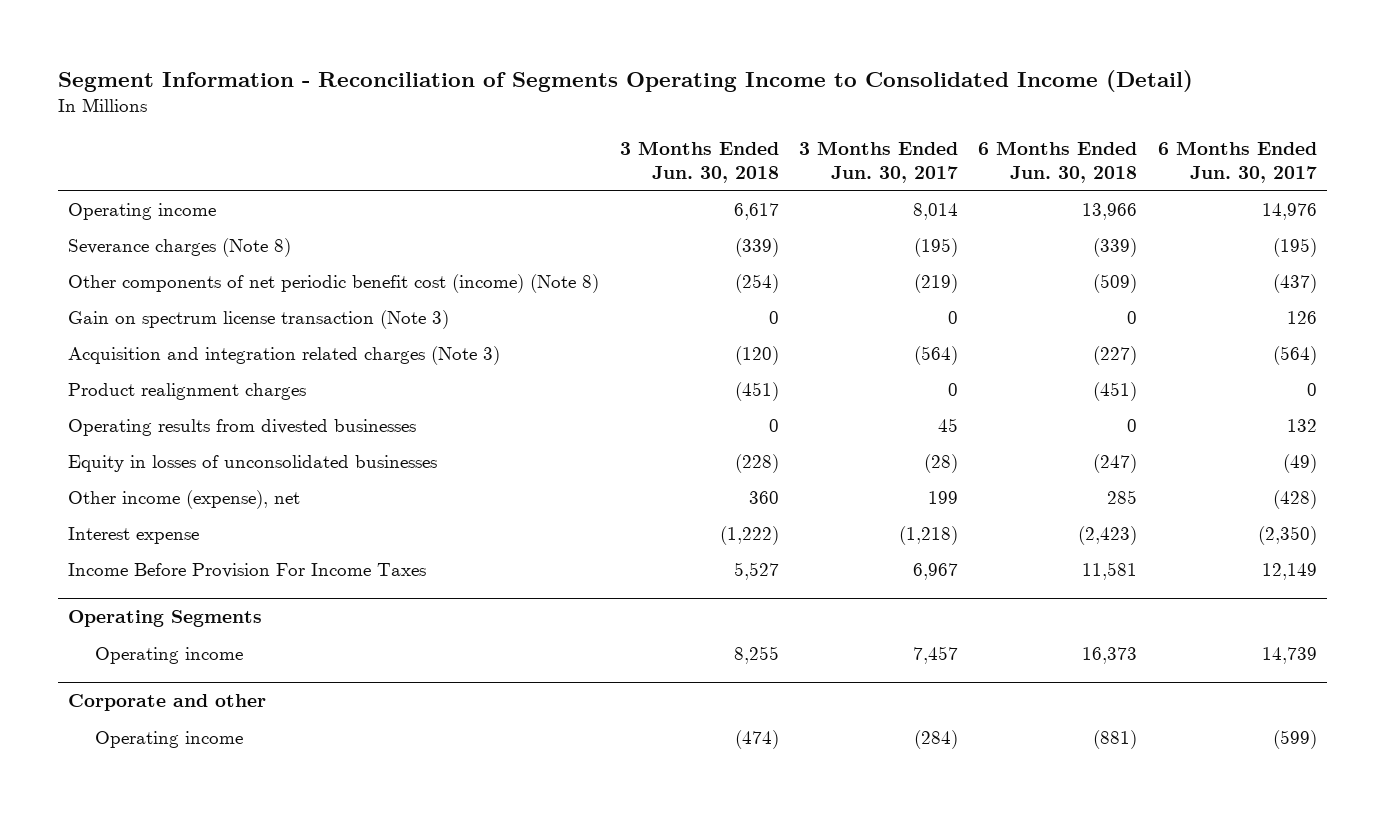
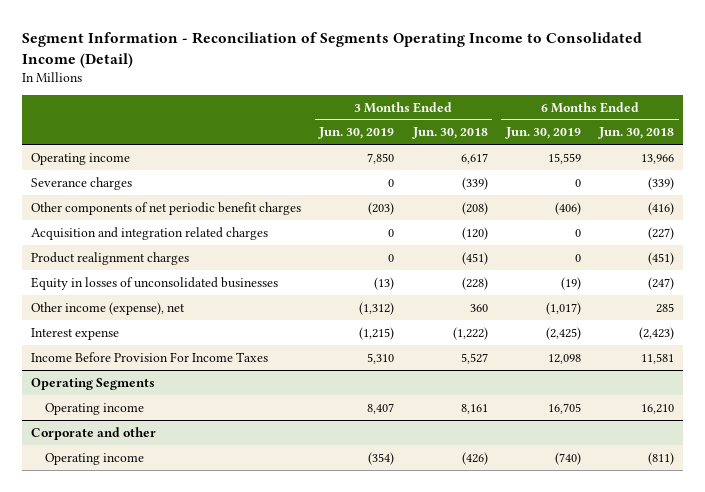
- | 3 Months Ended Jun. 30, 2018 | 3 Months Ended Jun. 30, 2017 | 6 Months Ended Jun. 30, 2018 | 6 Months Ended Jun. 30, 2017
+ | 3 Months Ended Jun. 30, 2019 | 3 Months Ended Jun. 30, 2018 | 6 Months Ended Jun. 30, 2019 | 6 Months Ended Jun. 30, 2018
- Severance charges (Note 8) | (339) | (195) | (339) | (195)
- Other components of net periodic benefit cost (income) (Note 8) | (254) | (219) | (509) | (437)
- Gain on spectrum license transaction (Note 3) | 0 | 0 | 0 | 126
- Acquisition and integration related charges (Note 3) | (120) | (564) | (227) | (564)
+ Severance charges | 0 | (339) | 0 | (339)
+ Other components of net periodic benefit charges | (203) | (208) | (406) | (416)
+ Acquisition and integration related charges | 0 | (120) | 0 | (227)
- Operating results from divested businesses | 0 | 45 | 0 | 132
@ Operating Segments
- Operating income | 8,255 | 7,457 | 16,373 | 14,739
+ Operating income | 8,407 | 8,161 | 16,705 | 16,210
@ Corporate and other
- Operating income | (474) | (284) | (881) | (599)
+ Operating income | (354) | (426) | (740) | (811)

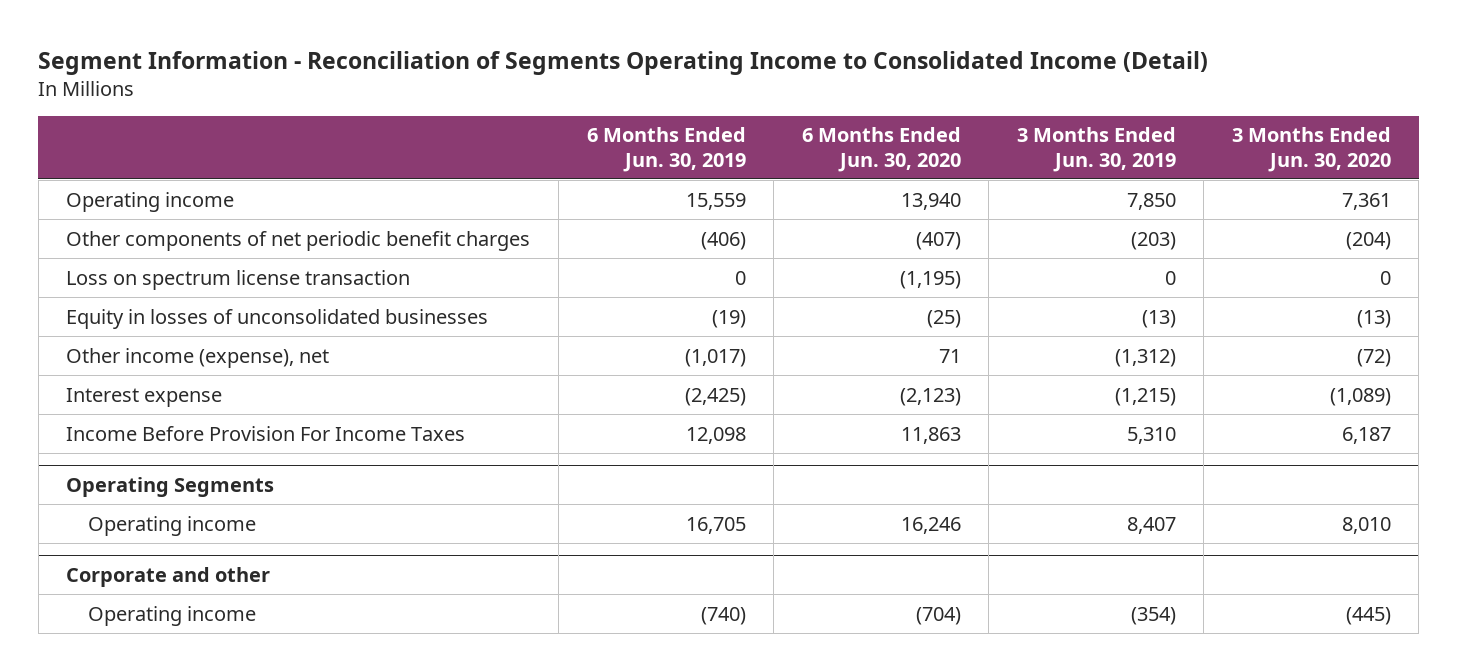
- | 3 Months Ended Jun. 30, 2019 | 3 Months Ended Jun. 30, 2018 | 6 Months Ended Jun. 30, 2019 | 6 Months Ended Jun. 30, 2018
+ | 6 Months Ended Jun. 30, 2019 | 6 Months Ended Jun. 30, 2020 | 3 Months Ended Jun. 30, 2019 | 3 Months Ended Jun. 30, 2020
- Severance charges | 0 | (339) | 0 | (339)
- Acquisition and integration related charges | 0 | (120) | 0 | (227)
- Product realignment charges | 0 | (451) | 0 | (451)
+ Loss on spectrum license transaction | 0 | (1,195) | 0 | 0

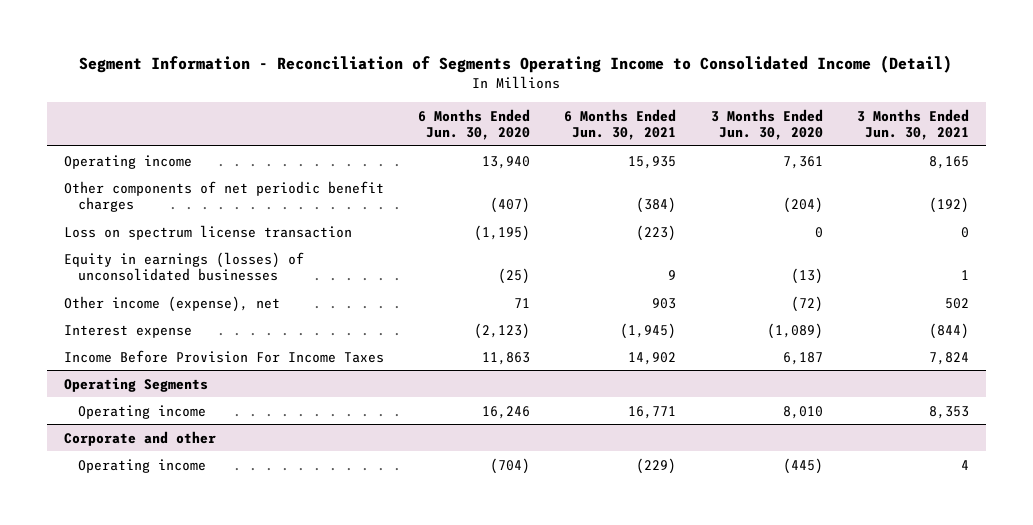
- | 6 Months Ended Jun. 30, 2019 | 6 Months Ended Jun. 30, 2020 | 3 Months Ended Jun. 30, 2019 | 3 Months Ended Jun. 30, 2020
+ | 6 Months Ended Jun. 30, 2020 | 6 Months Ended Jun. 30, 2021 | 3 Months Ended Jun. 30, 2020 | 3 Months Ended Jun. 30, 2021
- Equity in losses of unconsolidated businesses | (19) | (25) | (13) | (13)
+ Equity in earnings (losses) of unconsolidated businesses | (25) | 9 | (13) | 1

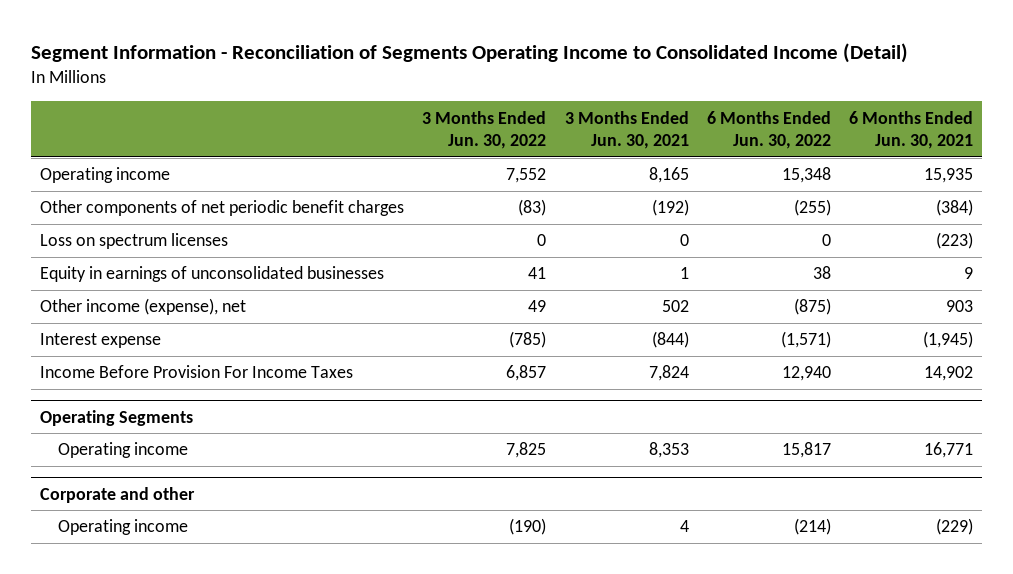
- | 6 Months Ended Jun. 30, 2020 | 6 Months Ended Jun. 30, 2021 | 3 Months Ended Jun. 30, 2020 | 3 Months Ended Jun. 30, 2021
+ | 3 Months Ended Jun. 30, 2022 | 3 Months Ended Jun. 30, 2021 | 6 Months Ended Jun. 30, 2022 | 6 Months Ended Jun. 30, 2021
- Loss on spectrum license transaction | (1,195) | (223) | 0 | 0
- Equity in earnings (losses) of unconsolidated businesses | (25) | 9 | (13) | 1
+ Loss on spectrum licenses | 0 | 0 | 0 | (223)
+ Equity in earnings of unconsolidated businesses | 41 | 1 | 38 | 9

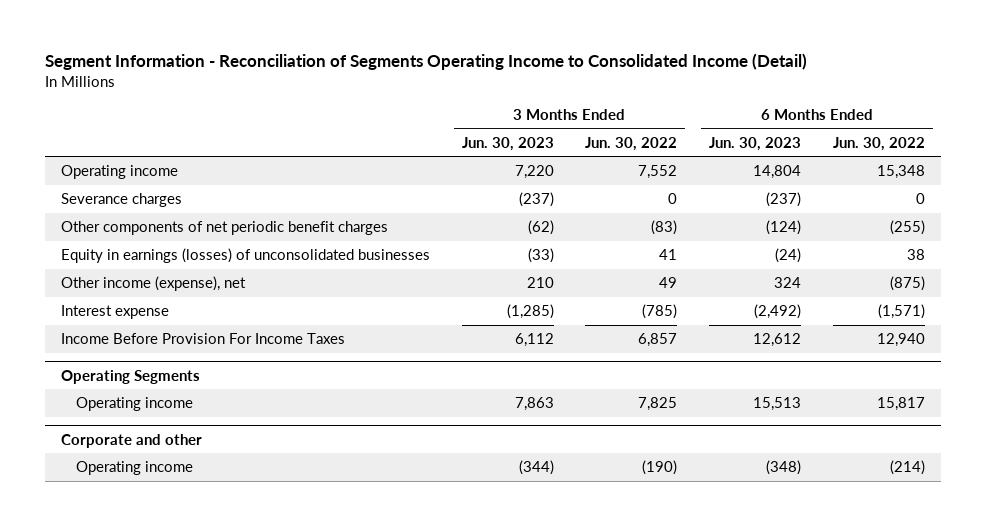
- | 3 Months Ended Jun. 30, 2022 | 3 Months Ended Jun. 30, 2021 | 6 Months Ended Jun. 30, 2022 | 6 Months Ended Jun. 30, 2021
+ | 3 Months Ended Jun. 30, 2023 | 3 Months Ended Jun. 30, 2022 | 6 Months Ended Jun. 30, 2023 | 6 Months Ended Jun. 30, 2022
+ Severance charges | (237) | 0 | (237) | 0
- Loss on spectrum licenses | 0 | 0 | 0 | (223)
- Equity in earnings of unconsolidated businesses | 41 | 1 | 38 | 9
+ Equity in earnings (losses) of unconsolidated businesses | (33) | 41 | (24) | 38

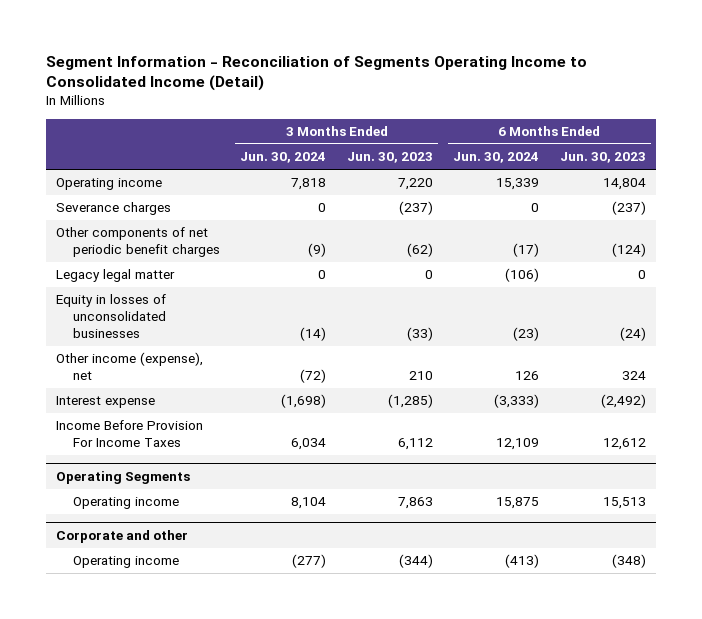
- | 3 Months Ended Jun. 30, 2023 | 3 Months Ended Jun. 30, 2022 | 6 Months Ended Jun. 30, 2023 | 6 Months Ended Jun. 30, 2022
+ | 3 Months Ended Jun. 30, 2024 | 3 Months Ended Jun. 30, 2023 | 6 Months Ended Jun. 30, 2024 | 6 Months Ended Jun. 30, 2023
- Equity in earnings (losses) of unconsolidated businesses | (33) | 41 | (24) | 38
+ Legacy legal matter | 0 | 0 | (106) | 0
+ Equity in losses of unconsolidated businesses | (14) | (33) | (23) | (24)

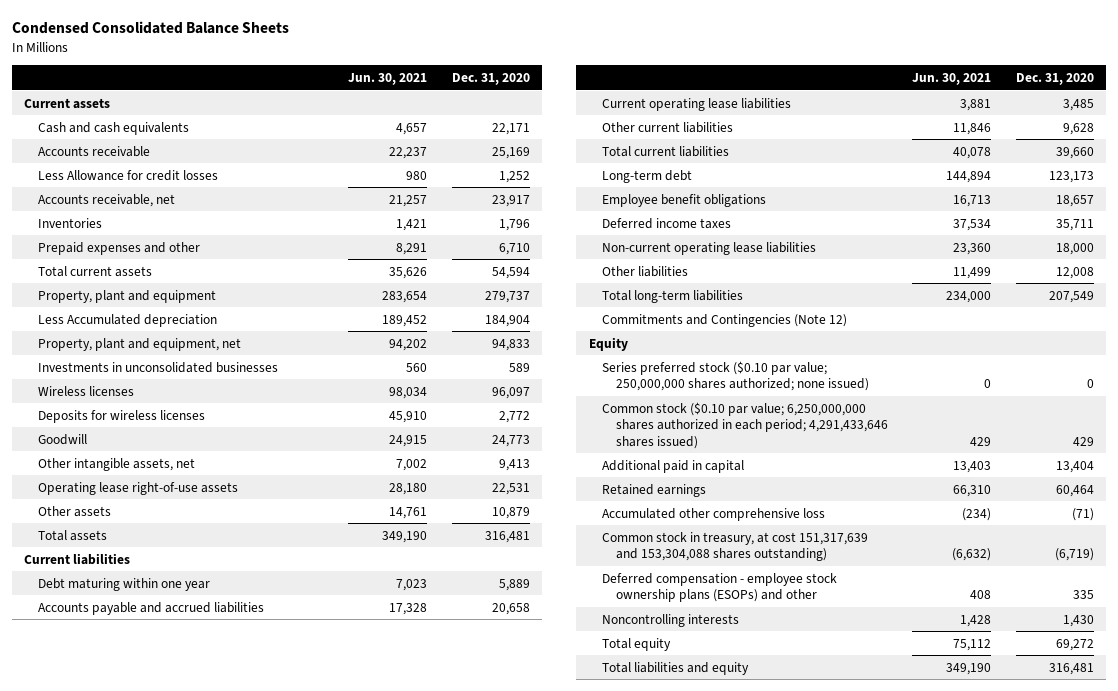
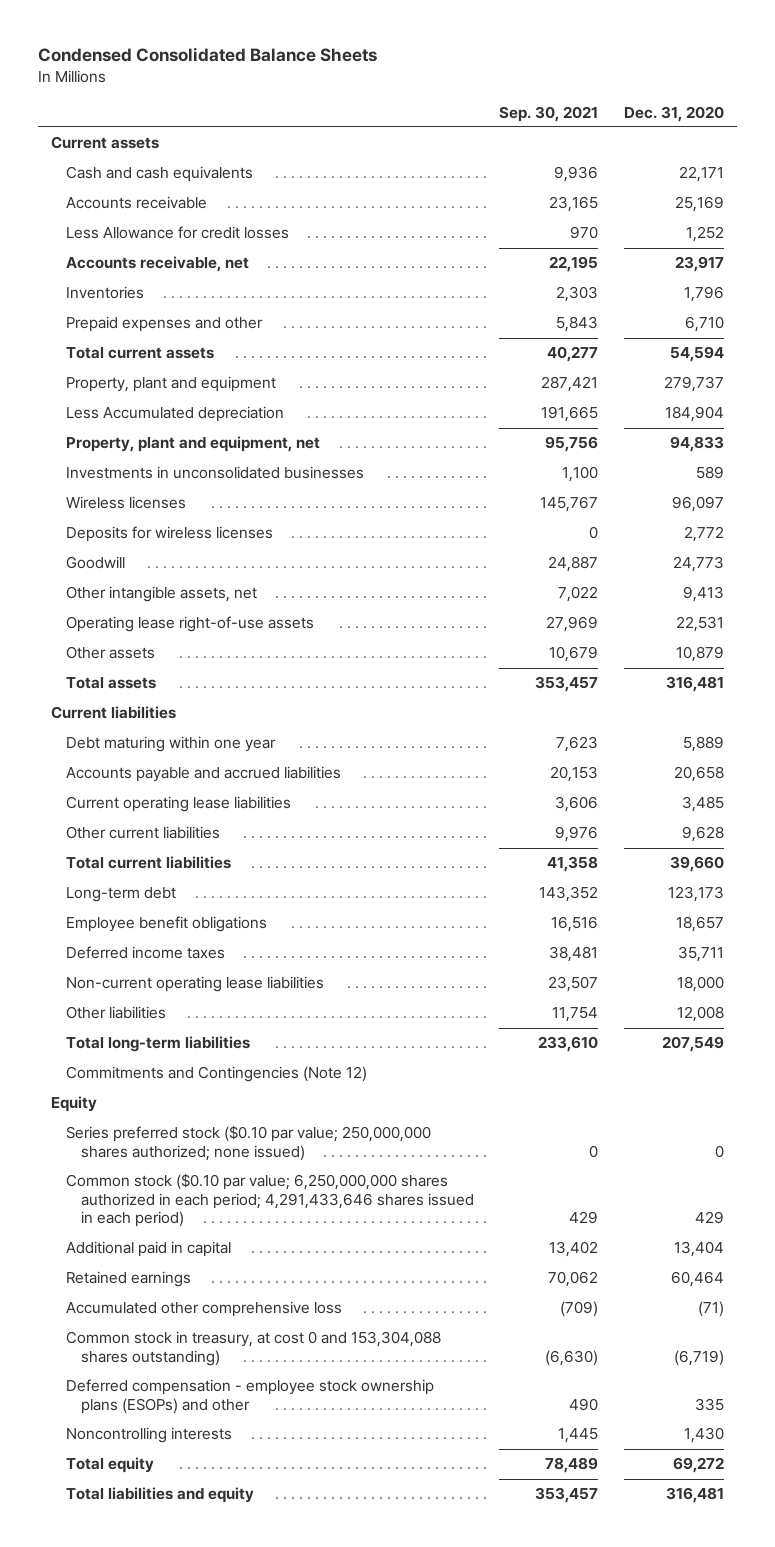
- | Jun. 30, 2021 | Dec. 31, 2020
+ | Sep. 30, 2021 | Dec. 31, 2020
- Common stock ($0.10 par value; 6,250,000,000 shares authorized in each period; 4,291,433,646 shares issued) | 429 | 429
+ Common stock ($0.10 par value; 6,250,000,000 shares authorized in each period; 4,291,433,646 shares issued in each period) | 429 | 429
- Common stock in treasury, at cost 151,317,639 and 153,304,088 shares outstanding) | (6,632) | (6,719)
+ Common stock in treasury, at cost 0 and 153,304,088 shares outstanding) | (6,630) | (6,719)

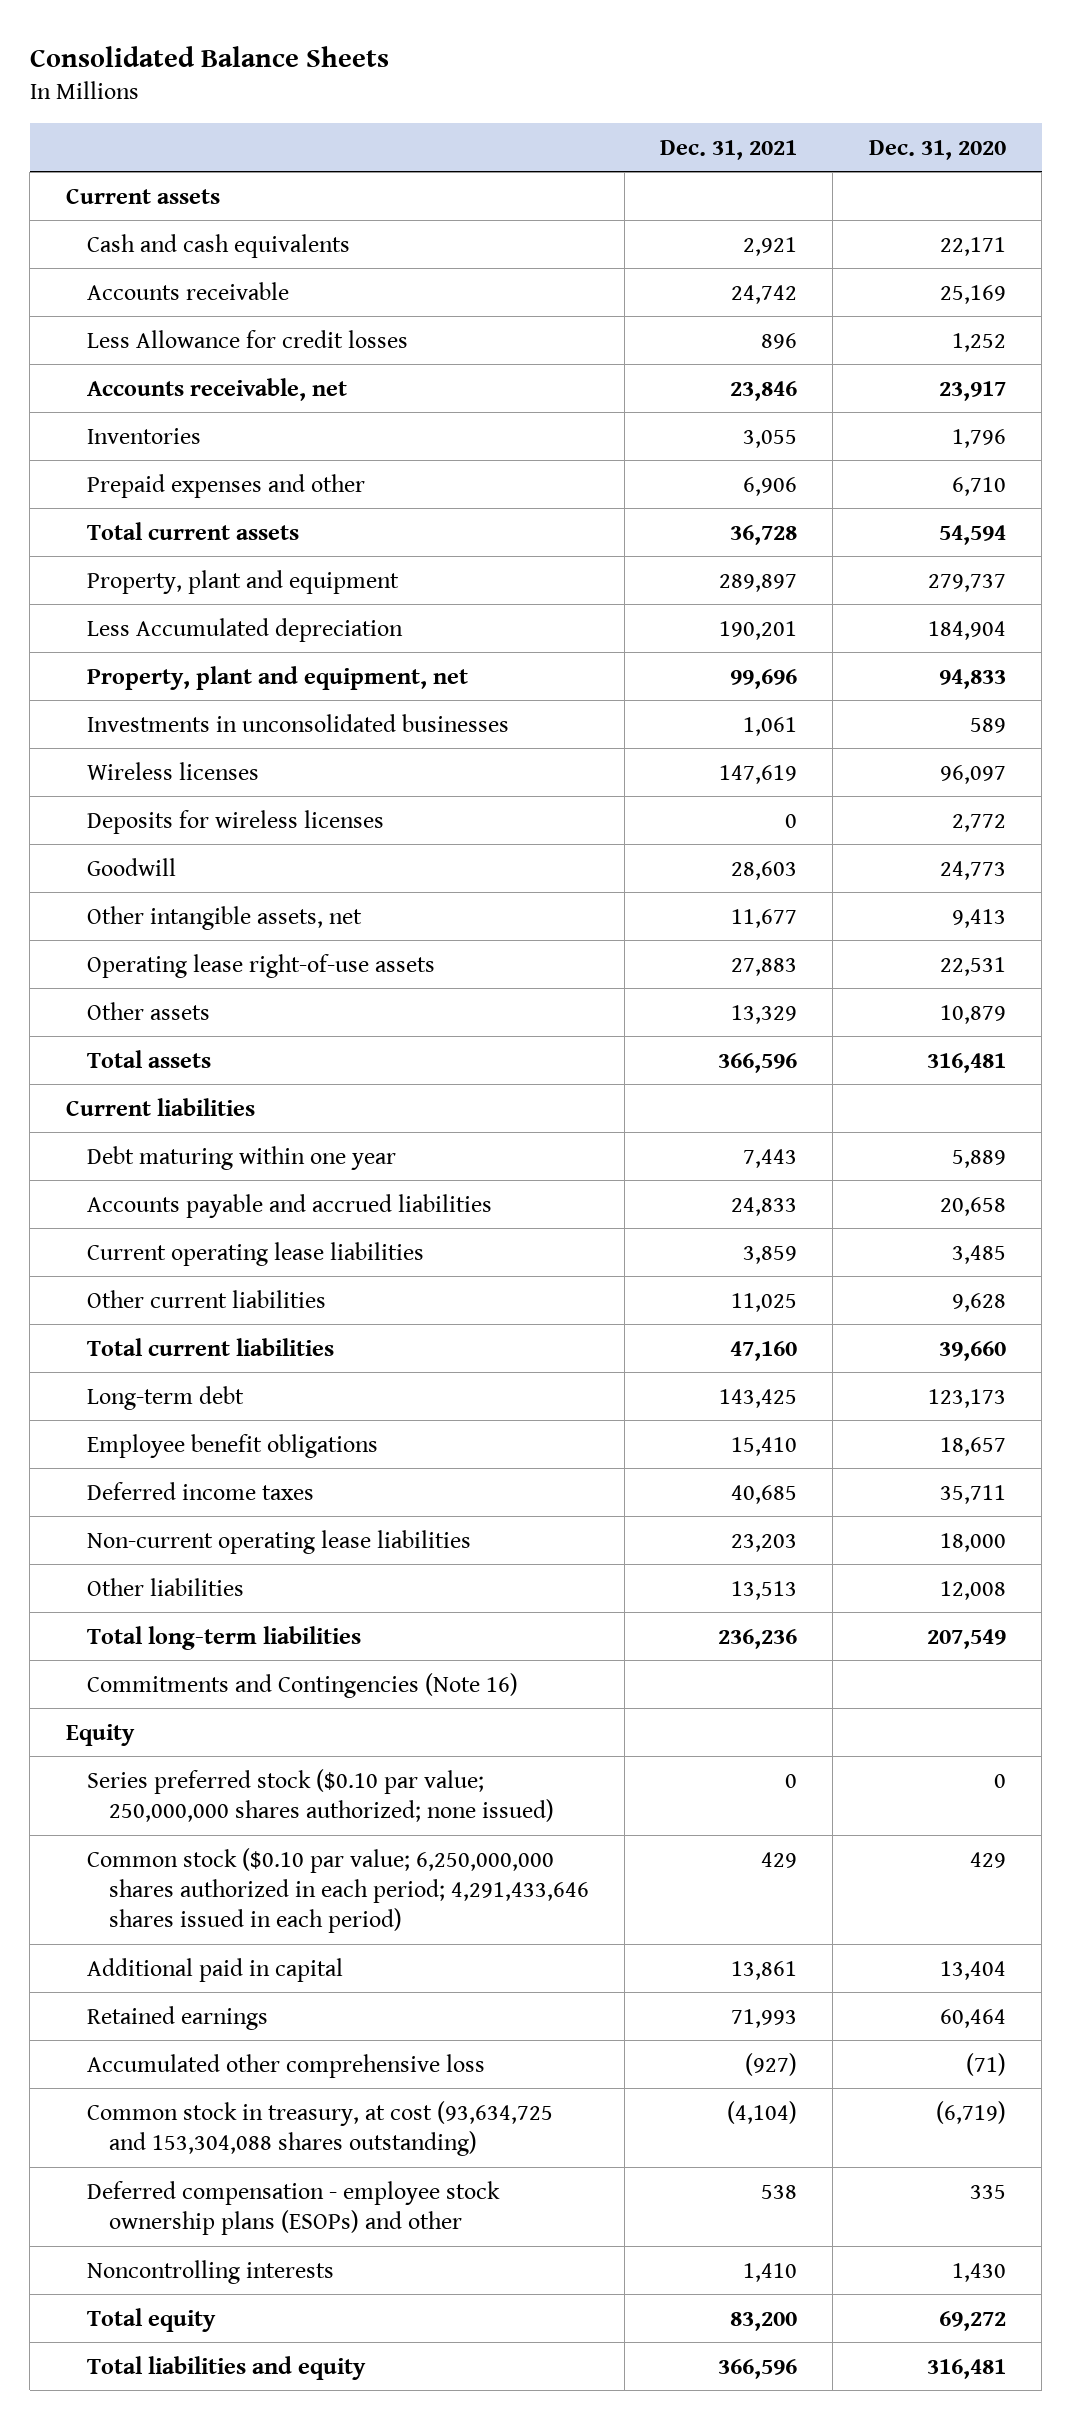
- Condensed Consolidated Balance Sheets
+ Consolidated Balance Sheets
- | Sep. 30, 2021 | Dec. 31, 2020
+ | Dec. 31, 2021 | Dec. 31, 2020
- Commitments and Contingencies (Note 12)
+ Commitments and Contingencies (Note 16)
- Common stock in treasury, at cost 0 and 153,304,088 shares outstanding) | (6,630) | (6,719)
+ Common stock in treasury, at cost (93,634,725 and 153,304,088 shares outstanding) | (4,104) | (6,719)

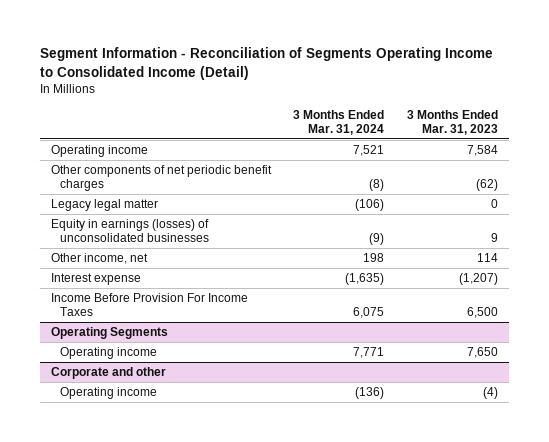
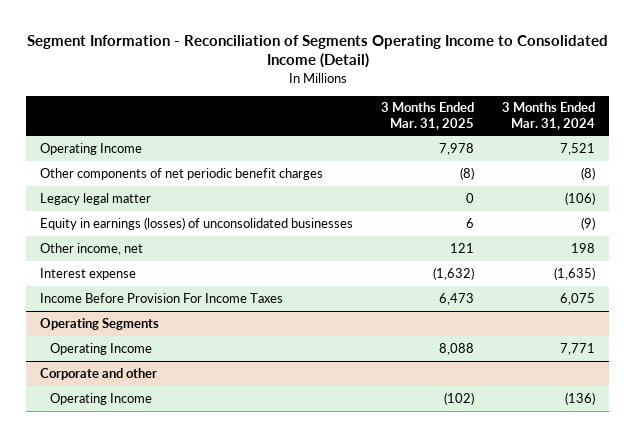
- | 3 Months Ended Mar. 31, 2024 | 3 Months Ended Mar. 31, 2023
+ | 3 Months Ended Mar. 31, 2025 | 3 Months Ended Mar. 31, 2024
- Operating income | 7,521 | 7,584
+ Operating Income | 7,978 | 7,521
@ Operating Segments
- Operating income | 7,771 | 7,650
+ Operating Income | 8,088 | 7,771
@ Corporate and other
- Operating income | (136) | (4)
+ Operating Income | (102) | (136)

